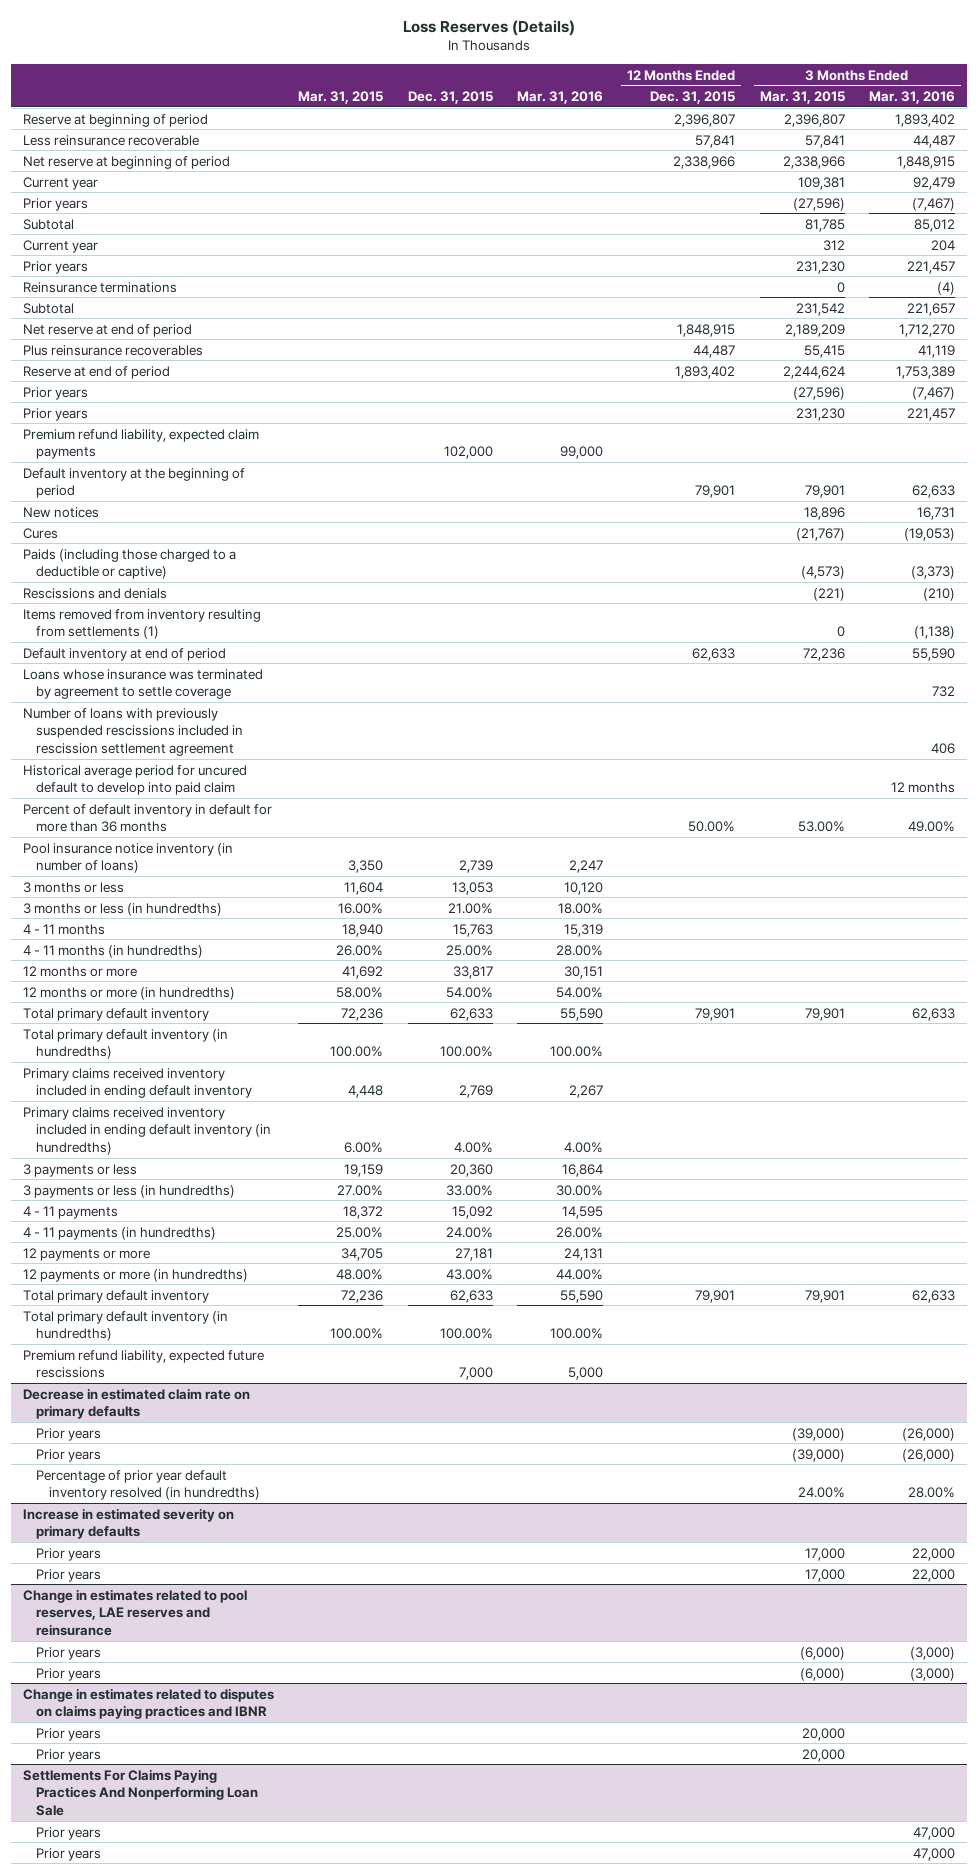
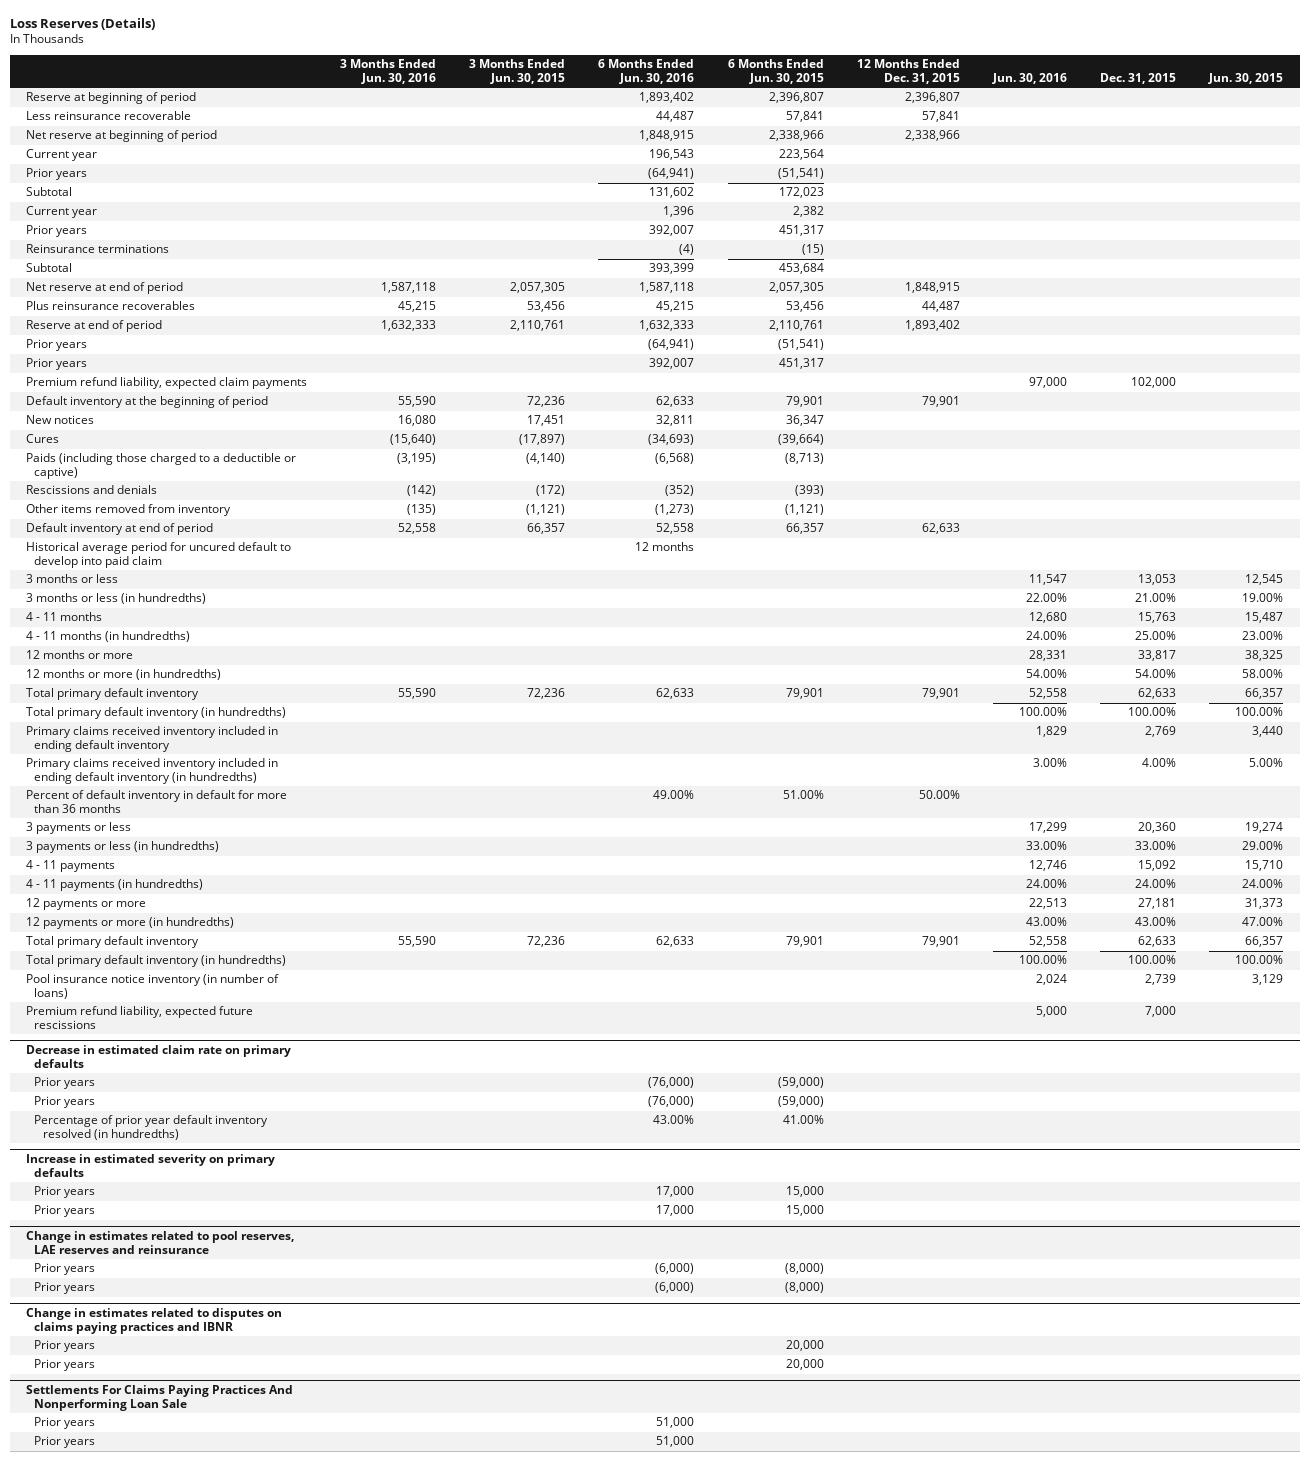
- | Mar. 31, 2015 | Dec. 31, 2015 | Mar. 31, 2016 | 12 Months Ended Dec. 31, 2015 | 3 Months Ended Mar. 31, 2015 | 3 Months Ended Mar. 31, 2016
+ | 3 Months Ended Jun. 30, 2016 | 3 Months Ended Jun. 30, 2015 | 6 Months Ended Jun. 30, 2016 | 6 Months Ended Jun. 30, 2015 | 12 Months Ended Dec. 31, 2015 | Jun. 30, 2016 | Dec. 31, 2015 | Jun. 30, 2015
- Items removed from inventory resulting from settlements (1) | | | | | 0 | (1,138)
+ Other items removed from inventory | (135) | (1,121) | (1,273) | (1,121) | | | |
- Loans whose insurance was terminated by agreement to settle coverage | | | | | | 732
- Number of loans with previously suspended rescissions included in rescission settlement agreement | | | | | | 406
moved down: Percent of default inventory in default for more than 36 months | | | 49.00% | 51.00% | 50.00% | | |
moved down: Pool insurance notice inventory (in number of loans) | | | | | | 2,024 | 2,739 | 3,129

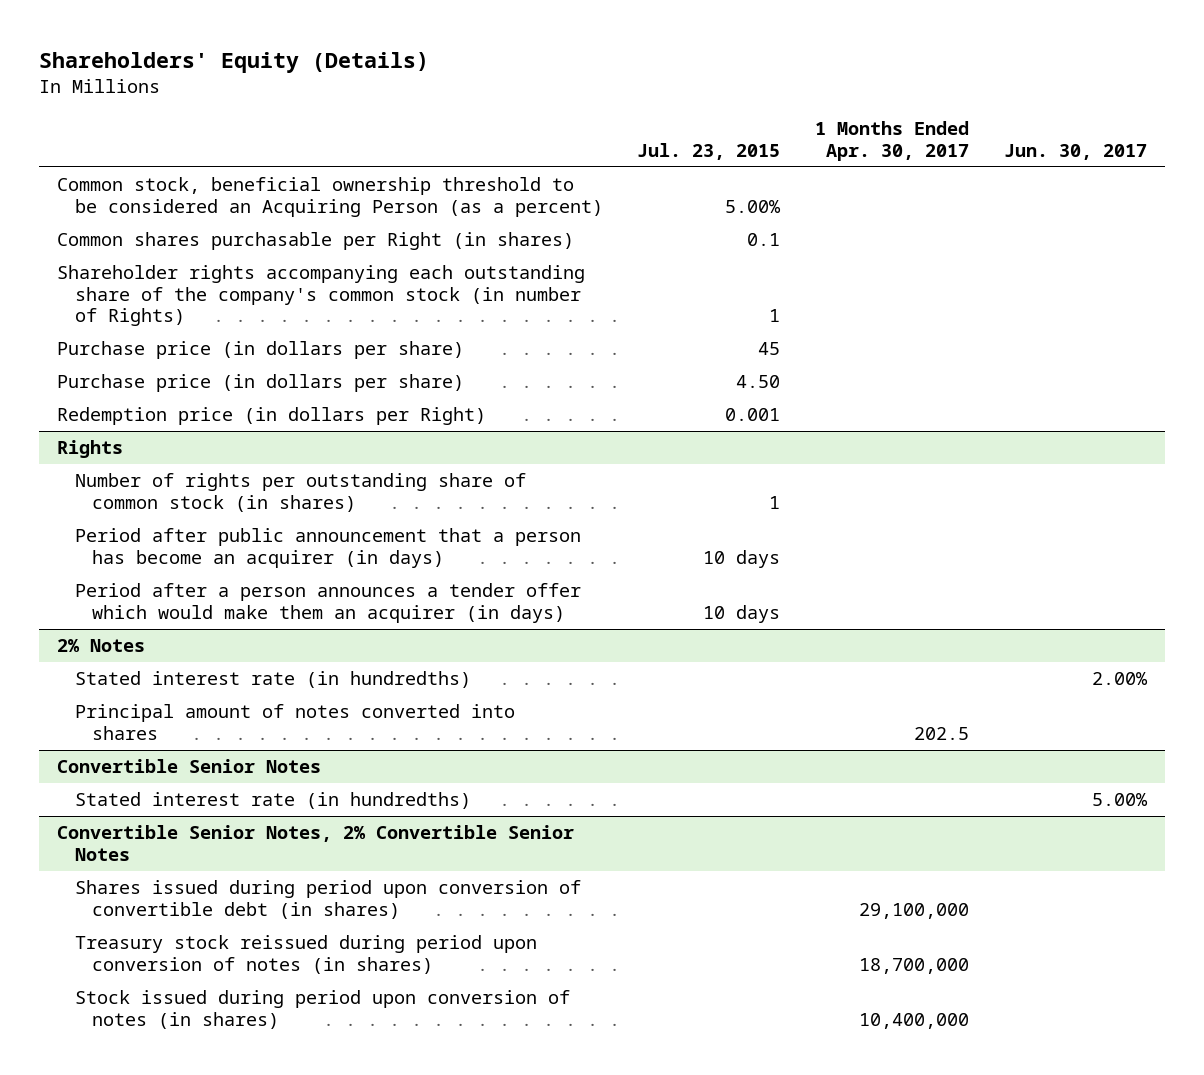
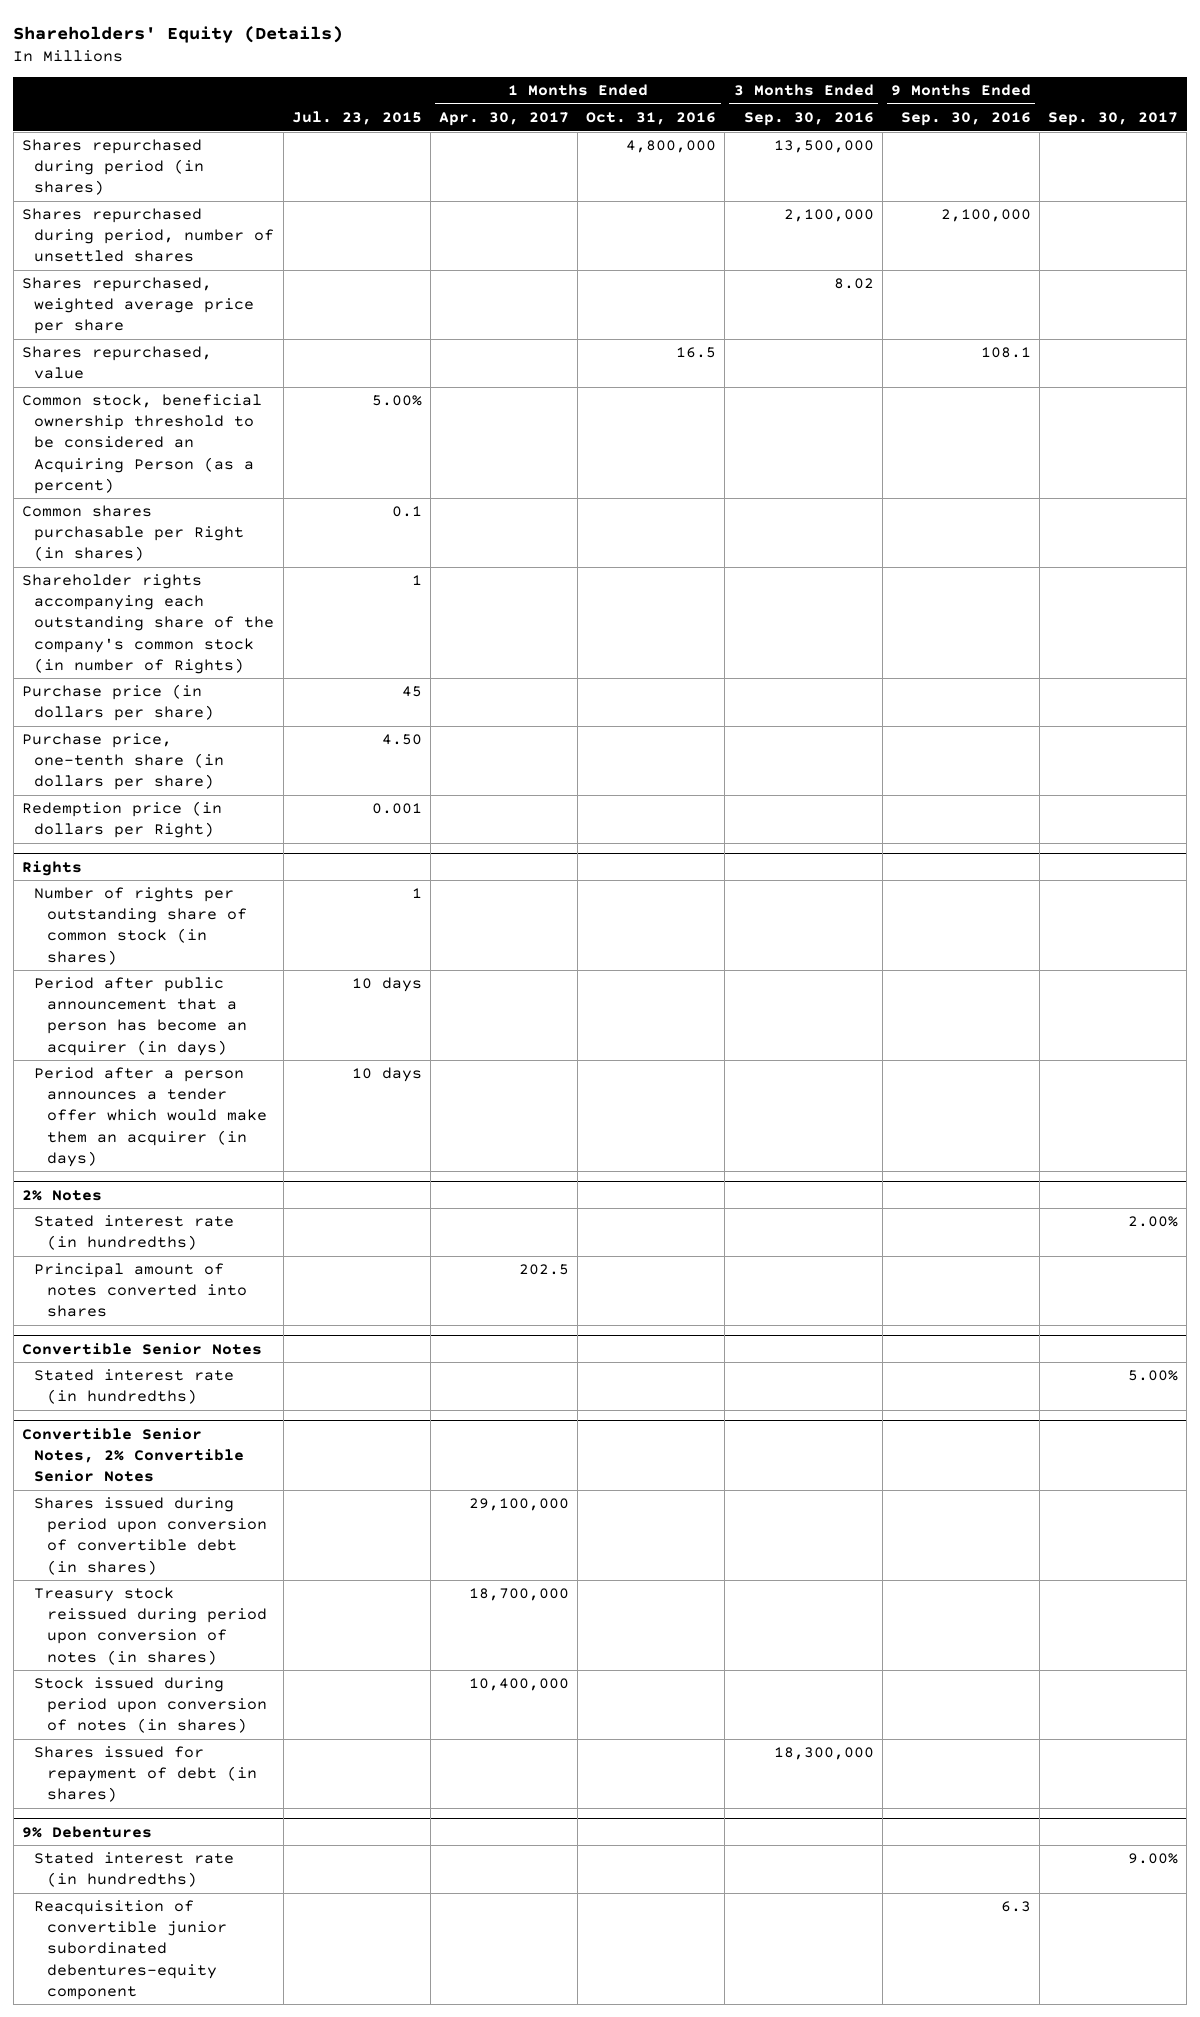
- | Jul. 23, 2015 | 1 Months Ended Apr. 30, 2017 | Jun. 30, 2017
+ | Jul. 23, 2015 | 1 Months Ended Apr. 30, 2017 | 1 Months Ended Oct. 31, 2016 | 3 Months Ended Sep. 30, 2016 | 9 Months Ended Sep. 30, 2016 | Sep. 30, 2017
+ Shares repurchased during period (in shares) | | | 4,800,000 | 13,500,000 | |
+ Shares repurchased during period, number of unsettled shares | | | | 2,100,000 | 2,100,000 |
+ Shares repurchased, weighted average price per share | | | | 8.02 | |
+ Shares repurchased, value | | | 16.5 | | 108.1 |
- Purchase price (in dollars per share) | 4.50 | |
+ Purchase price, one-tenth share (in dollars per share) | 4.50 | | | | |
@ Convertible Senior Notes, 2% Convertible Senior Notes
+ Shares issued for repayment of debt (in shares) | | | | 18,300,000 | |
+ 9% Debentures
+ Stated interest rate (in hundredths) | | | | | | 9.00%
+ Reacquisition of convertible junior subordinated debentures-equity component | | | | | 6.3 |

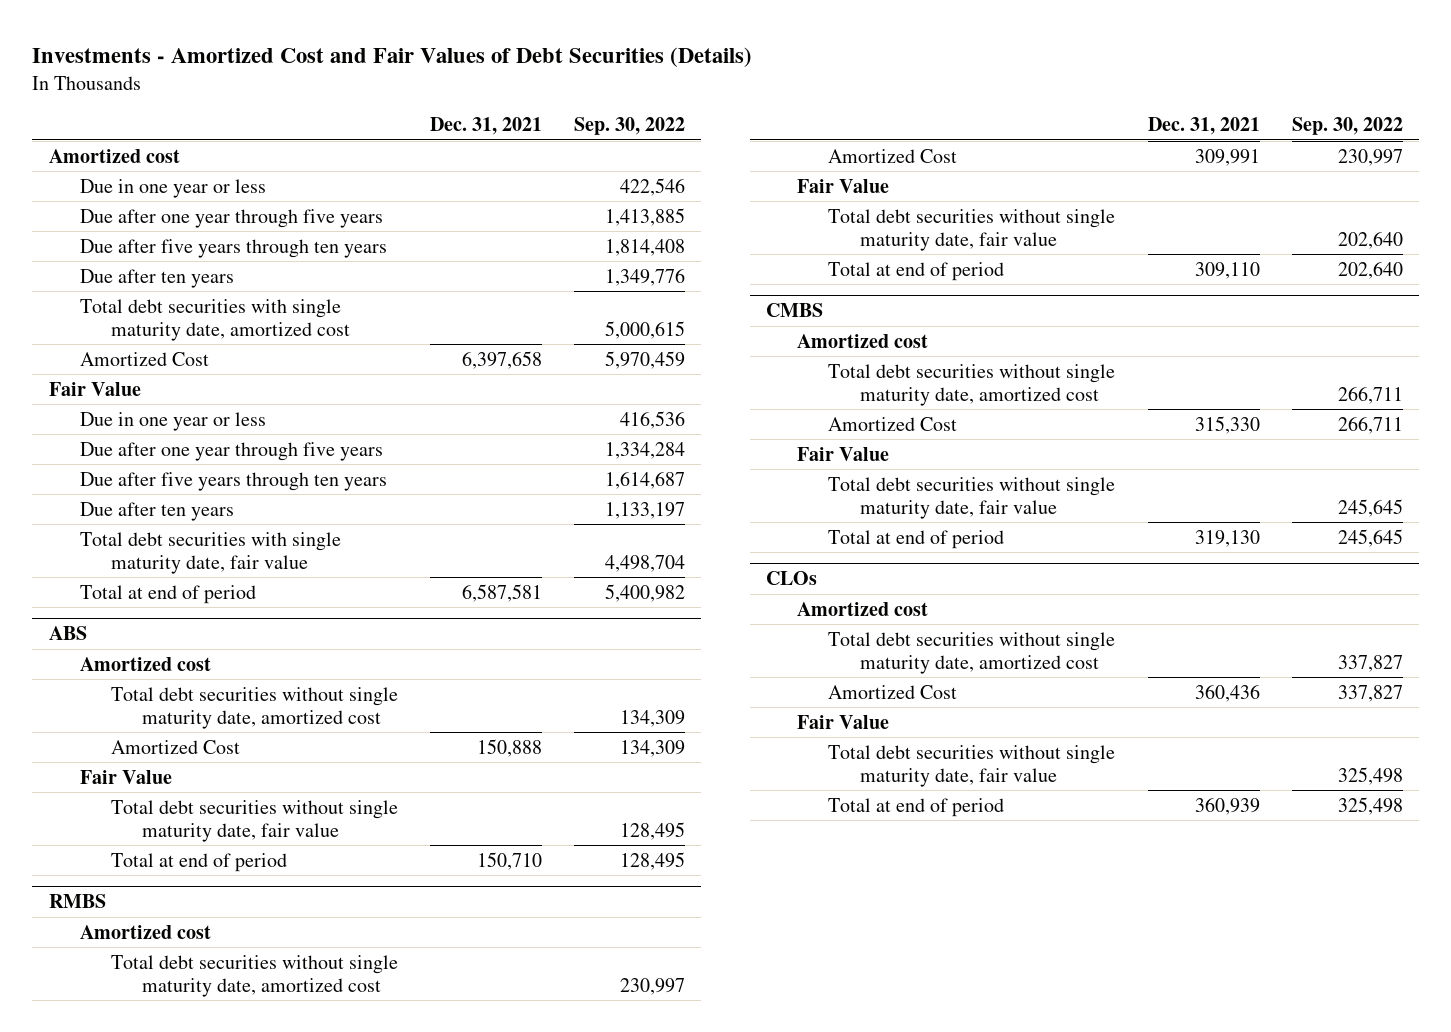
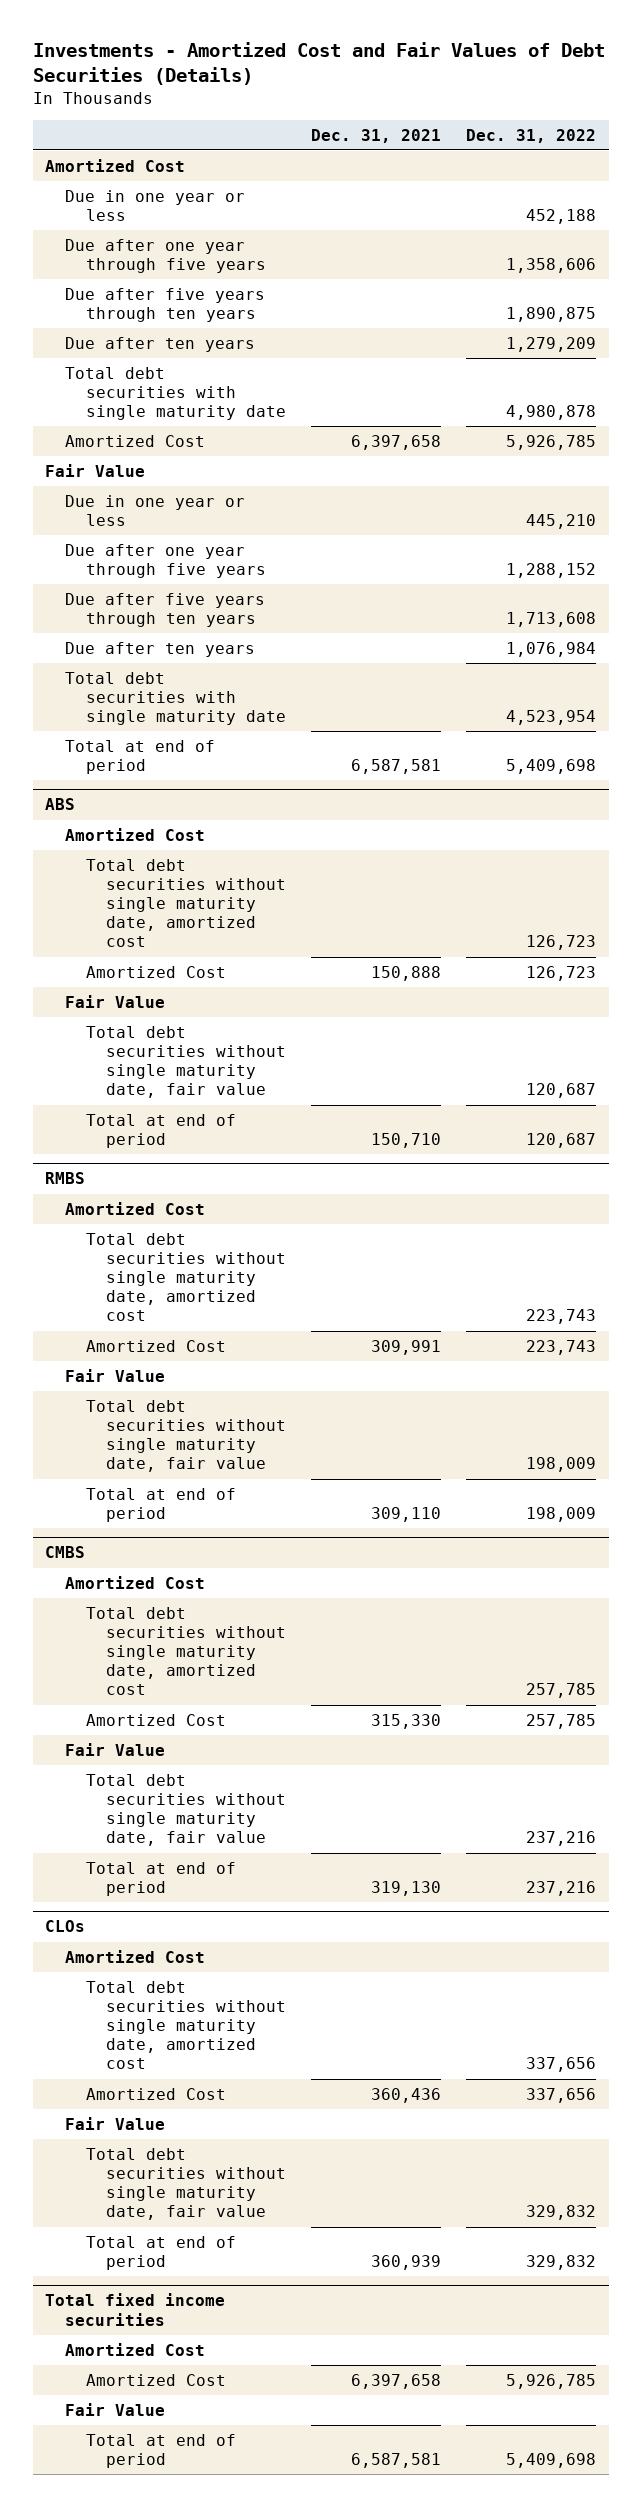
- | Dec. 31, 2021 | Sep. 30, 2022
+ | Dec. 31, 2021 | Dec. 31, 2022
- Amortized cost
+ Amortized Cost
- Total debt securities with single maturity date, amortized cost | | 5,000,615
+ Total debt securities with single maturity date | | 4,980,878
- Total debt securities with single maturity date, fair value | | 4,498,704
+ Total debt securities with single maturity date | | 4,523,954
@ ABS
- Amortized cost
+ Amortized Cost
@ RMBS
- Amortized cost
+ Amortized Cost
@ CMBS
- Amortized cost
+ Amortized Cost
@ CLOs
- Amortized cost
+ Amortized Cost
+ Total fixed income securities
+ Amortized Cost
+ Amortized Cost | 6,397,658 | 5,926,785
+ Fair Value
+ Total at end of period | 6,587,581 | 5,409,698

